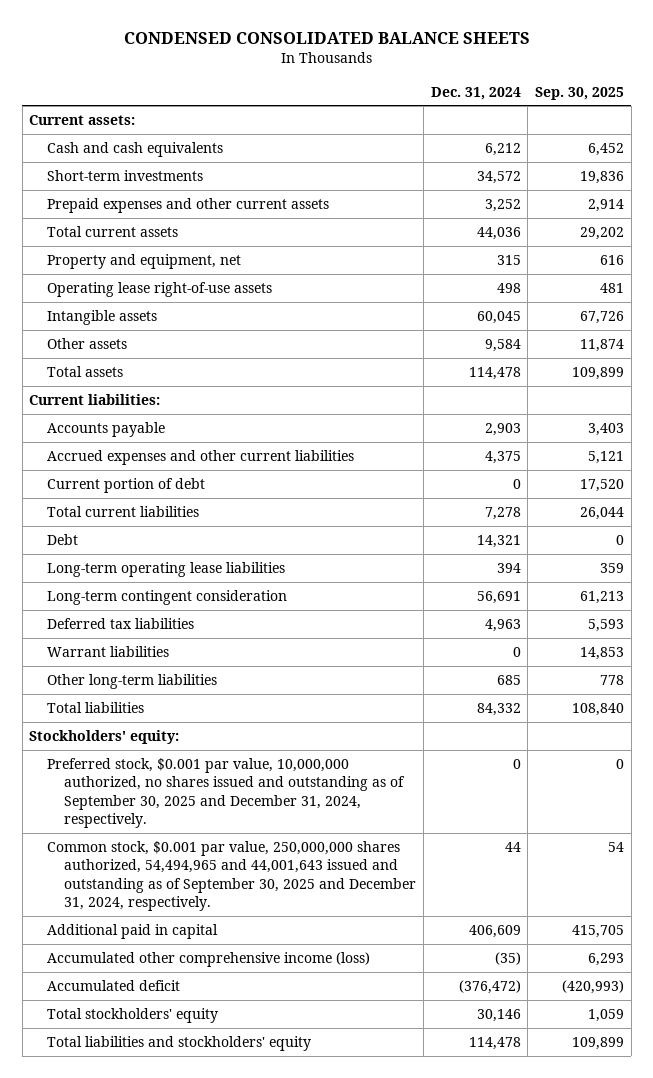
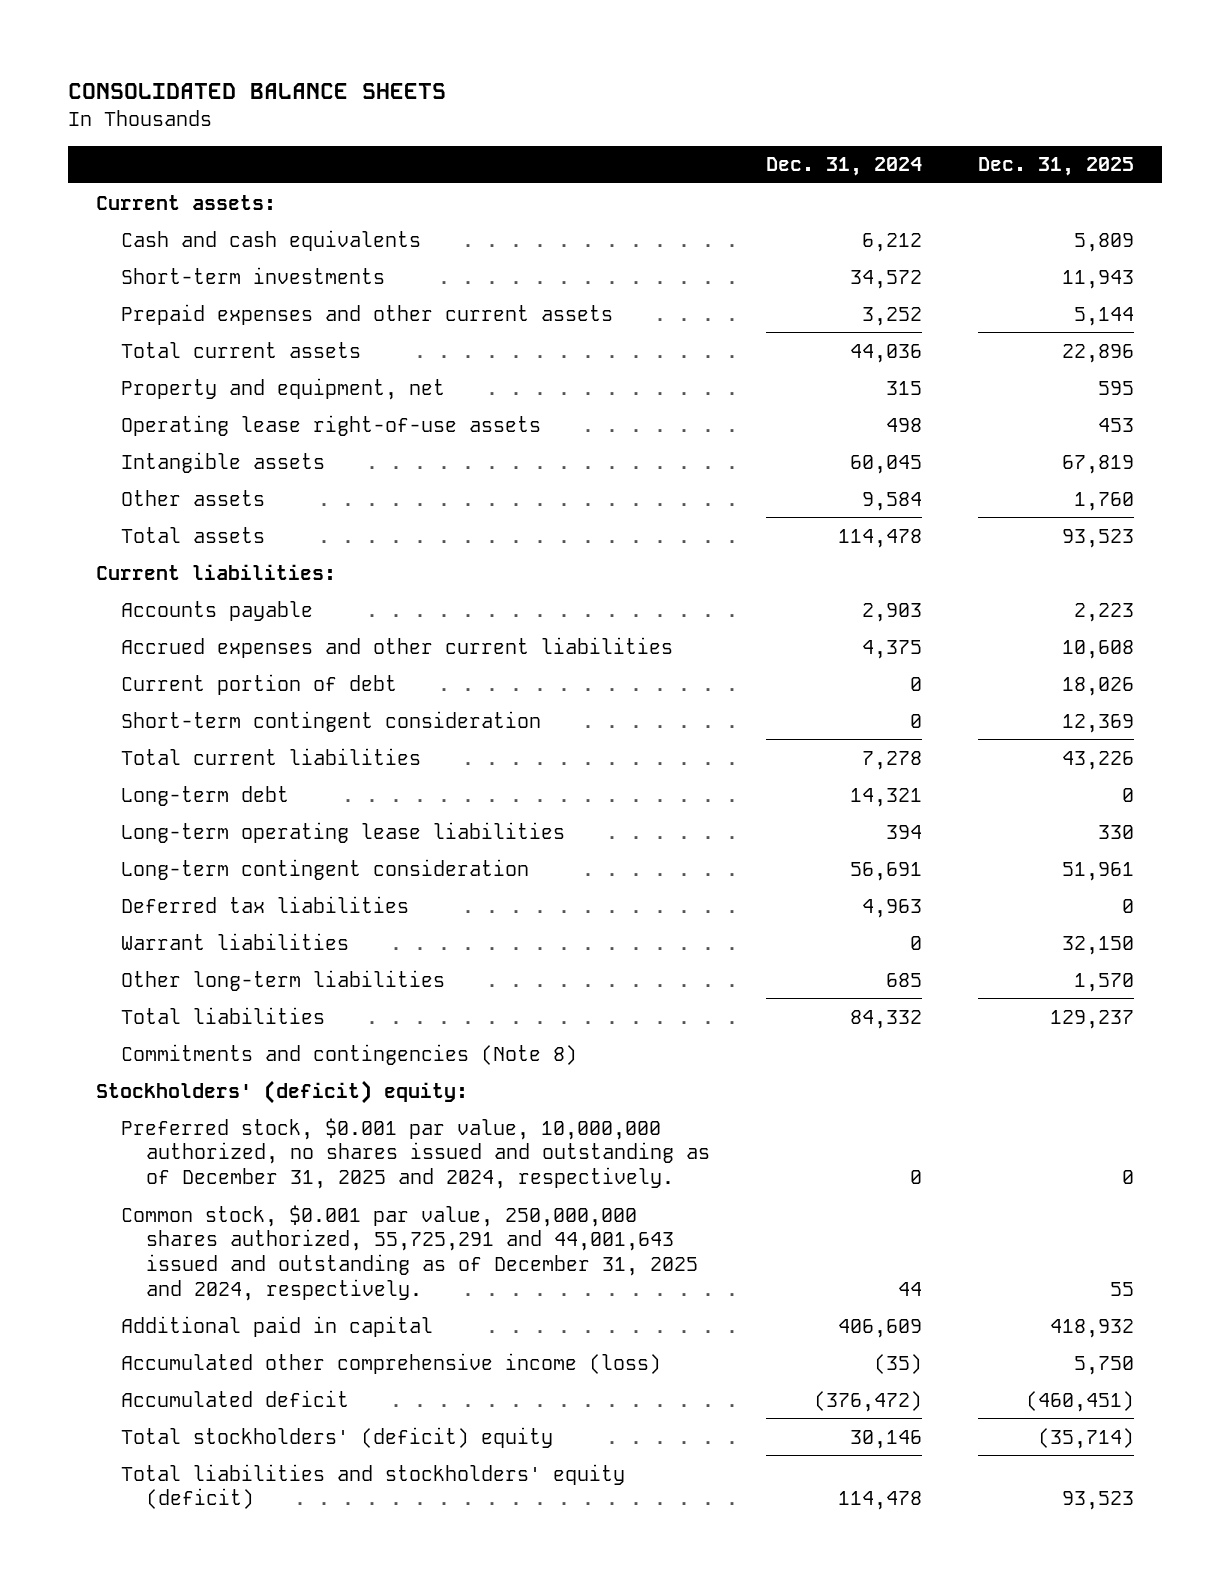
- CONDENSED CONSOLIDATED BALANCE SHEETS
+ CONSOLIDATED BALANCE SHEETS
- | Dec. 31, 2024 | Sep. 30, 2025
+ | Dec. 31, 2024 | Dec. 31, 2025
+ Short-term contingent consideration | 0 | 12,369
- Debt | 14,321 | 0
+ Long-term debt | 14,321 | 0
- Stockholders' equity:
- Preferred stock, $0.001 par value, 10,000,000 authorized, no shares issued and outstanding as of September 30, 2025 and December 31, 2024, respectively. | 0 | 0
- Common stock, $0.001 par value, 250,000,000 shares authorized, 54,494,965 and 44,001,643 issued and outstanding as of September 30, 2025 and December 31, 2024, respectively. | 44 | 54
+ Commitments and contingencies (Note 8)
+ Stockholders' (deficit) equity:
+ Preferred stock, $0.001 par value, 10,000,000 authorized, no shares issued and outstanding as of December 31, 2025 and 2024, respectively. | 0 | 0
+ Common stock, $0.001 par value, 250,000,000 shares authorized, 55,725,291 and 44,001,643 issued and outstanding as of December 31, 2025 and 2024, respectively. | 44 | 55
- Total stockholders' equity | 30,146 | 1,059
- Total liabilities and stockholders' equity | 114,478 | 109,899
+ Total stockholders' (deficit) equity | 30,146 | (35,714)
+ Total liabilities and stockholders' equity (deficit) | 114,478 | 93,523

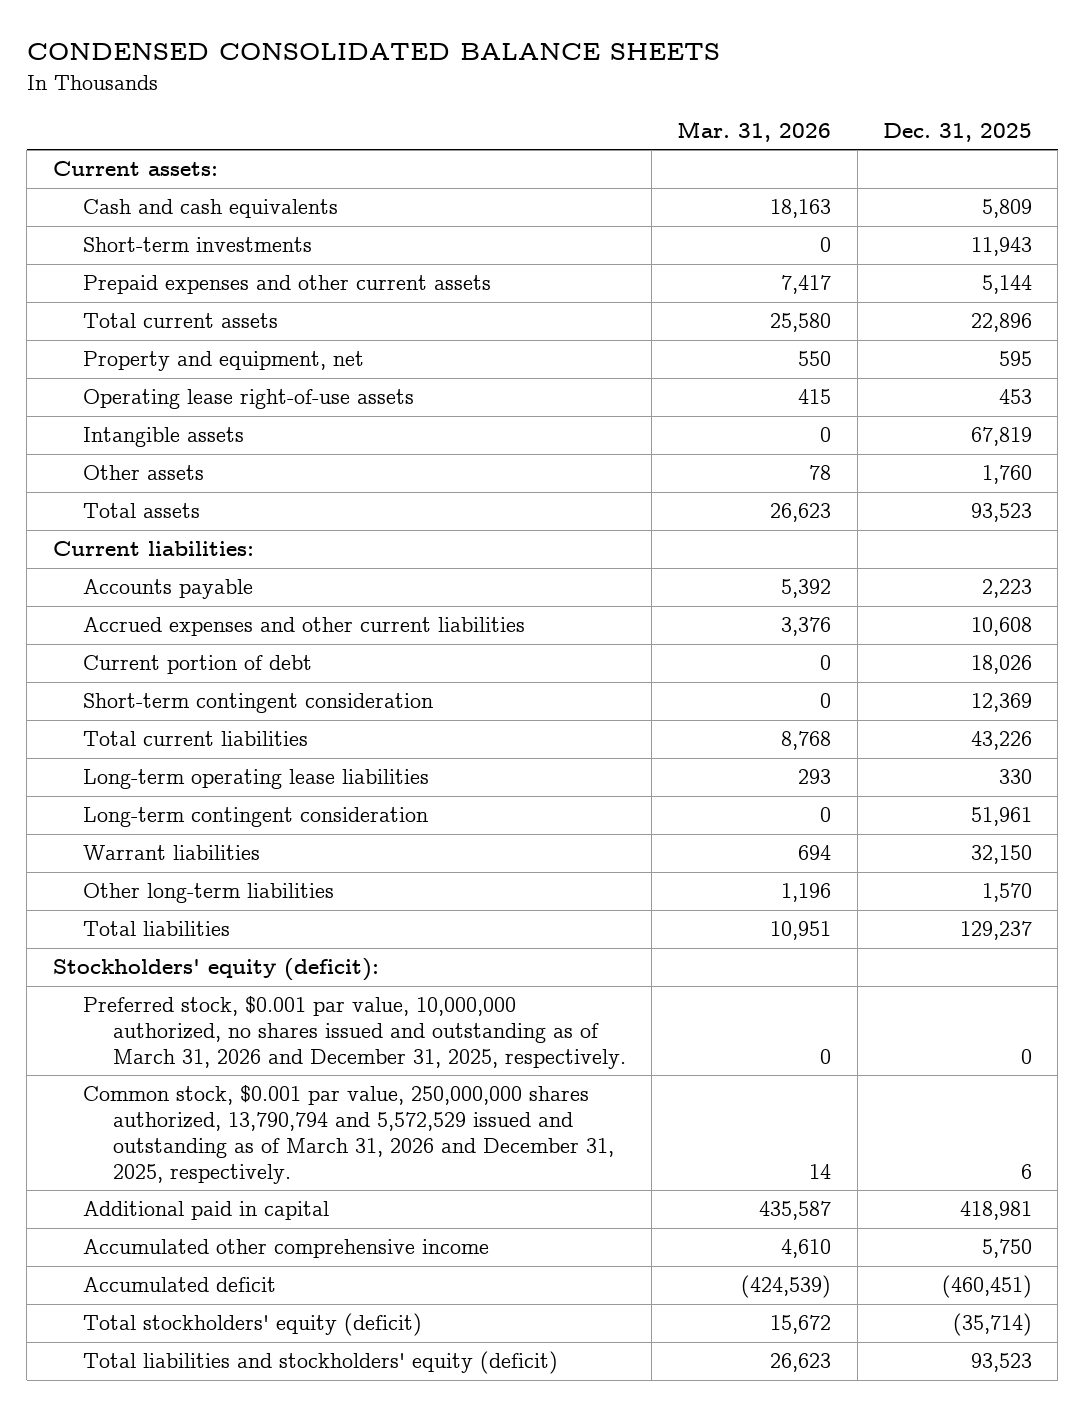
- CONSOLIDATED BALANCE SHEETS
+ CONDENSED CONSOLIDATED BALANCE SHEETS
- | Dec. 31, 2024 | Dec. 31, 2025
+ | Mar. 31, 2026 | Dec. 31, 2025
- Long-term debt | 14,321 | 0
- Deferred tax liabilities | 4,963 | 0
- Commitments and contingencies (Note 8)
- Stockholders' (deficit) equity:
- Preferred stock, $0.001 par value, 10,000,000 authorized, no shares issued and outstanding as of December 31, 2025 and 2024, respectively. | 0 | 0
- Common stock, $0.001 par value, 250,000,000 shares authorized, 55,725,291 and 44,001,643 issued and outstanding as of December 31, 2025 and 2024, respectively. | 44 | 55
- Additional paid in capital | 406,609 | 418,932
- Accumulated other comprehensive income (loss) | (35) | 5,750
+ Stockholders' equity (deficit):
+ Preferred stock, $0.001 par value, 10,000,000 authorized, no shares issued and outstanding as of March 31, 2026 and December 31, 2025, respectively. | 0 | 0
+ Common stock, $0.001 par value, 250,000,000 shares authorized, 13,790,794 and 5,572,529 issued and outstanding as of March 31, 2026 and December 31, 2025, respectively. | 14 | 6
+ Additional paid in capital | 435,587 | 418,981
+ Accumulated other comprehensive income | 4,610 | 5,750
- Total stockholders' (deficit) equity | 30,146 | (35,714)
+ Total stockholders' equity (deficit) | 15,672 | (35,714)

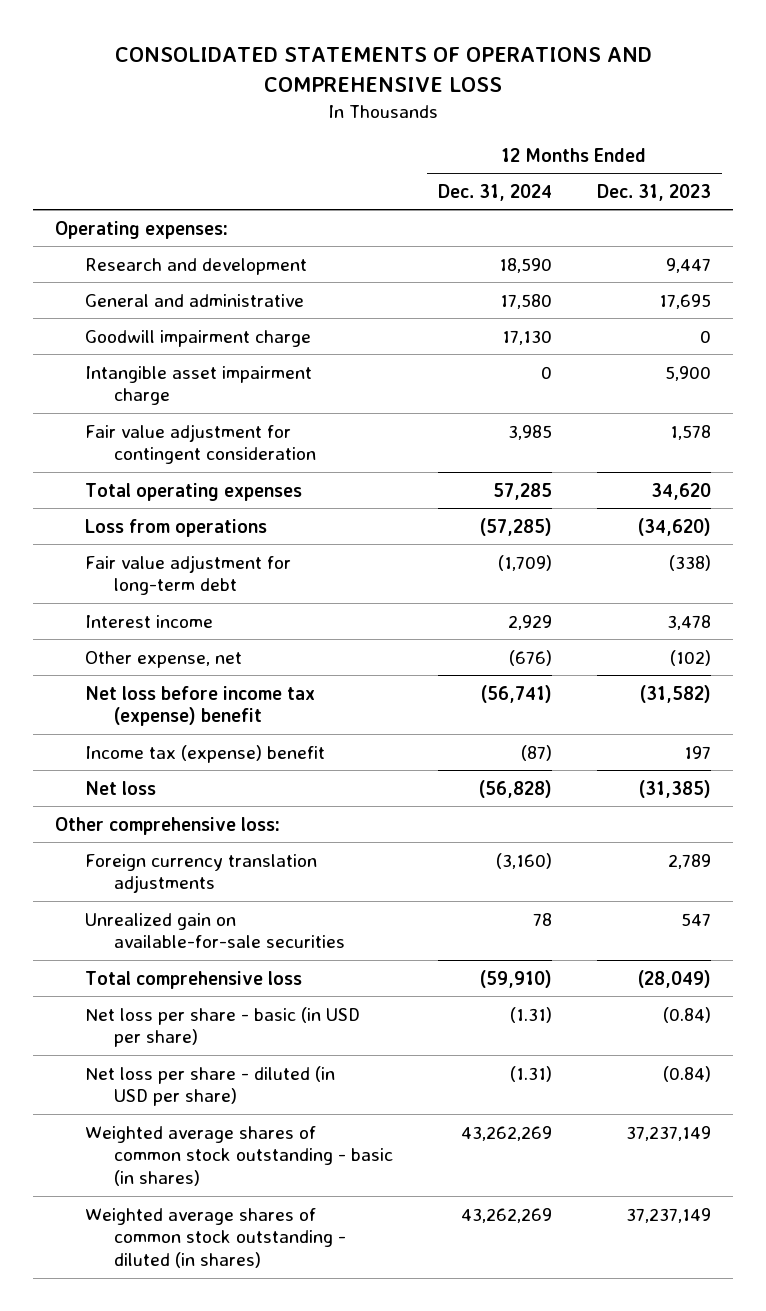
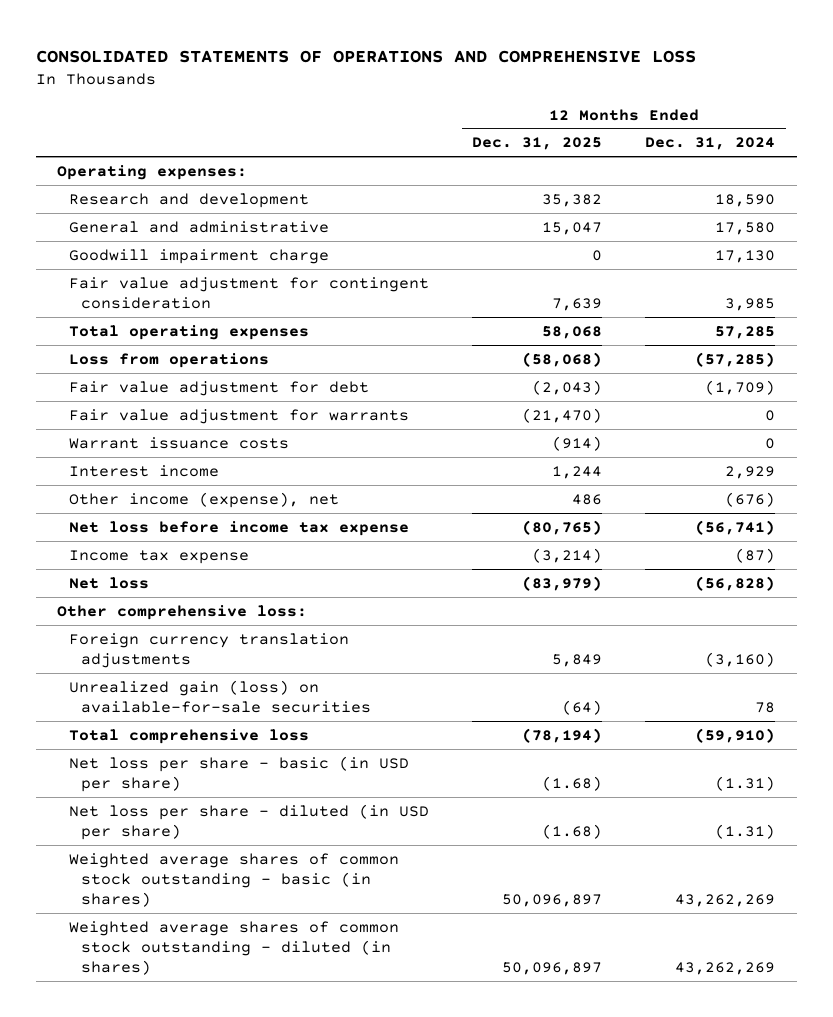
- | 12 Months Ended Dec. 31, 2024 | 12 Months Ended Dec. 31, 2023
+ | 12 Months Ended Dec. 31, 2025 | 12 Months Ended Dec. 31, 2024
- Intangible asset impairment charge | 0 | 5,900
- Fair value adjustment for long-term debt | (1,709) | (338)
+ Fair value adjustment for debt | (2,043) | (1,709)
+ Fair value adjustment for warrants | (21,470) | 0
+ Warrant issuance costs | (914) | 0
- Other expense, net | (676) | (102)
- Net loss before income tax (expense) benefit | (56,741) | (31,582)
- Income tax (expense) benefit | (87) | 197
+ Other income (expense), net | 486 | (676)
+ Net loss before income tax expense | (80,765) | (56,741)
+ Income tax expense | (3,214) | (87)
- Unrealized gain on available-for-sale securities | 78 | 547
+ Unrealized gain (loss) on available-for-sale securities | (64) | 78

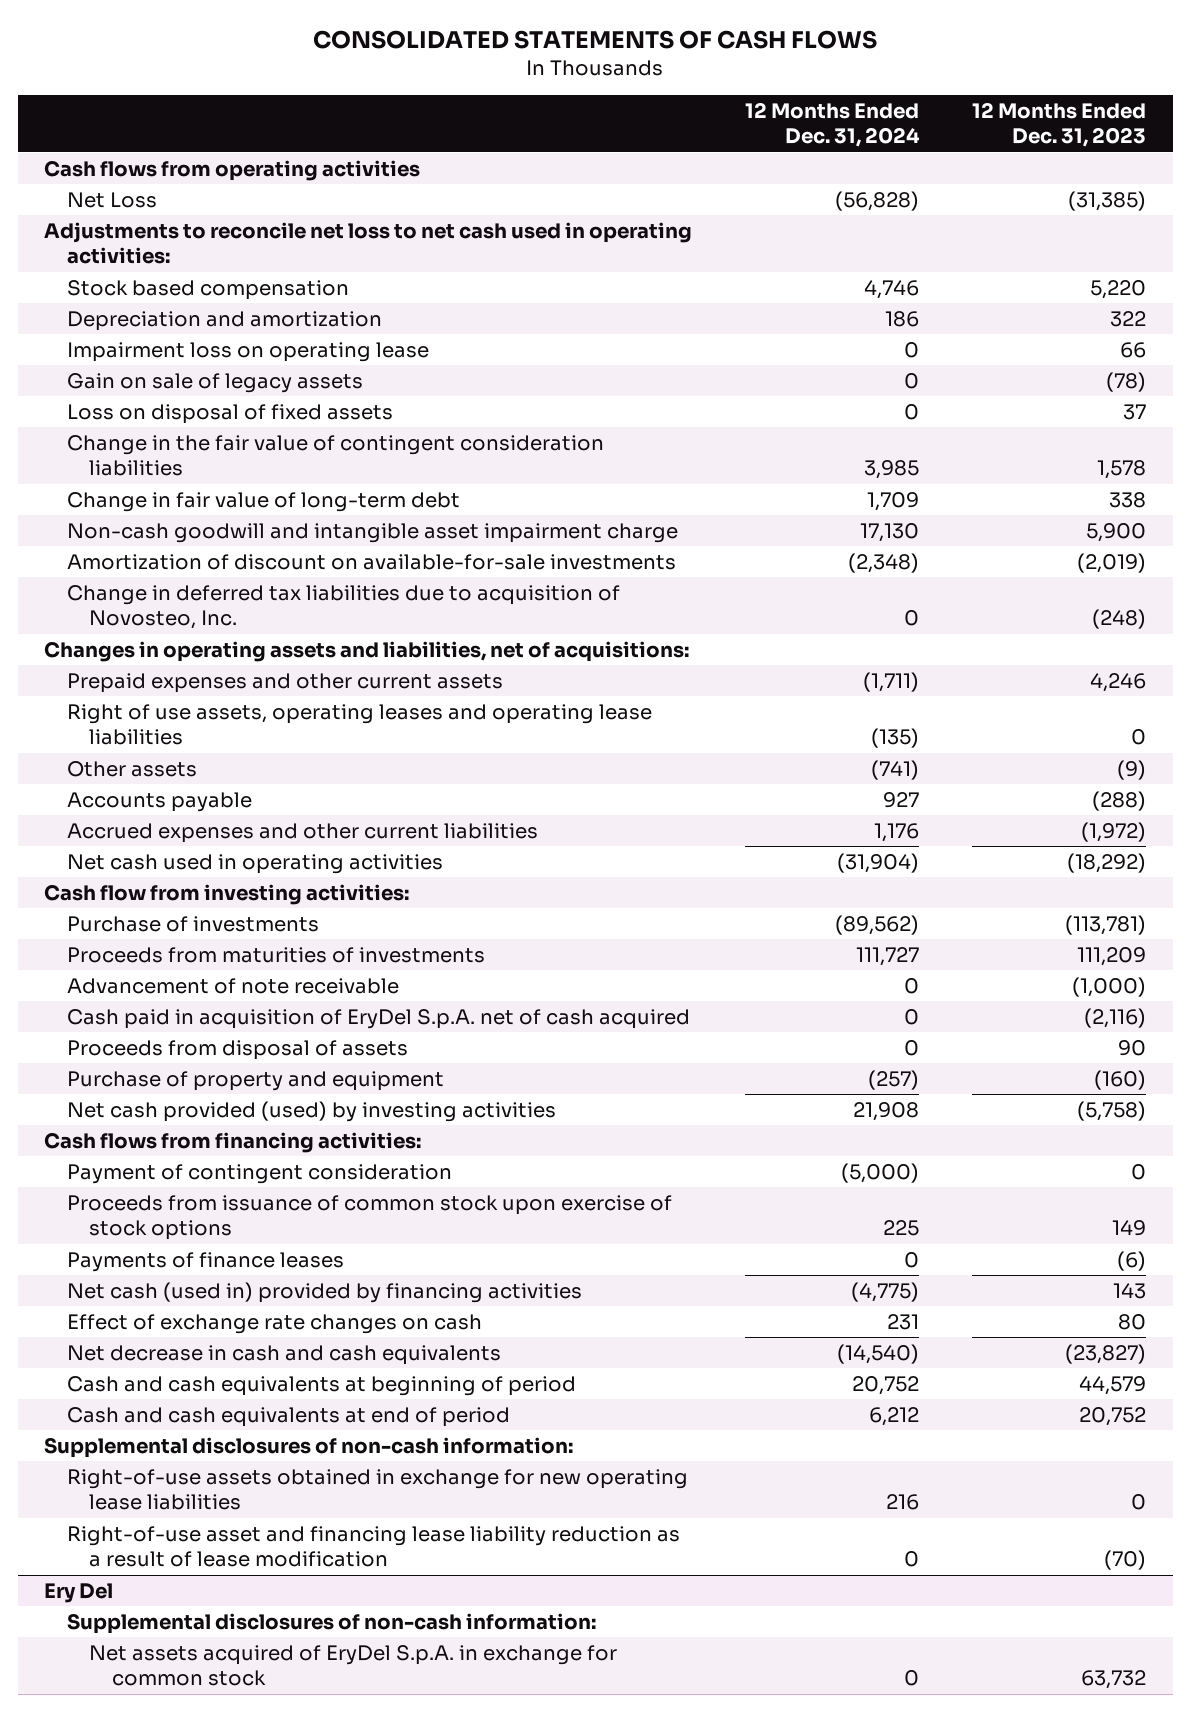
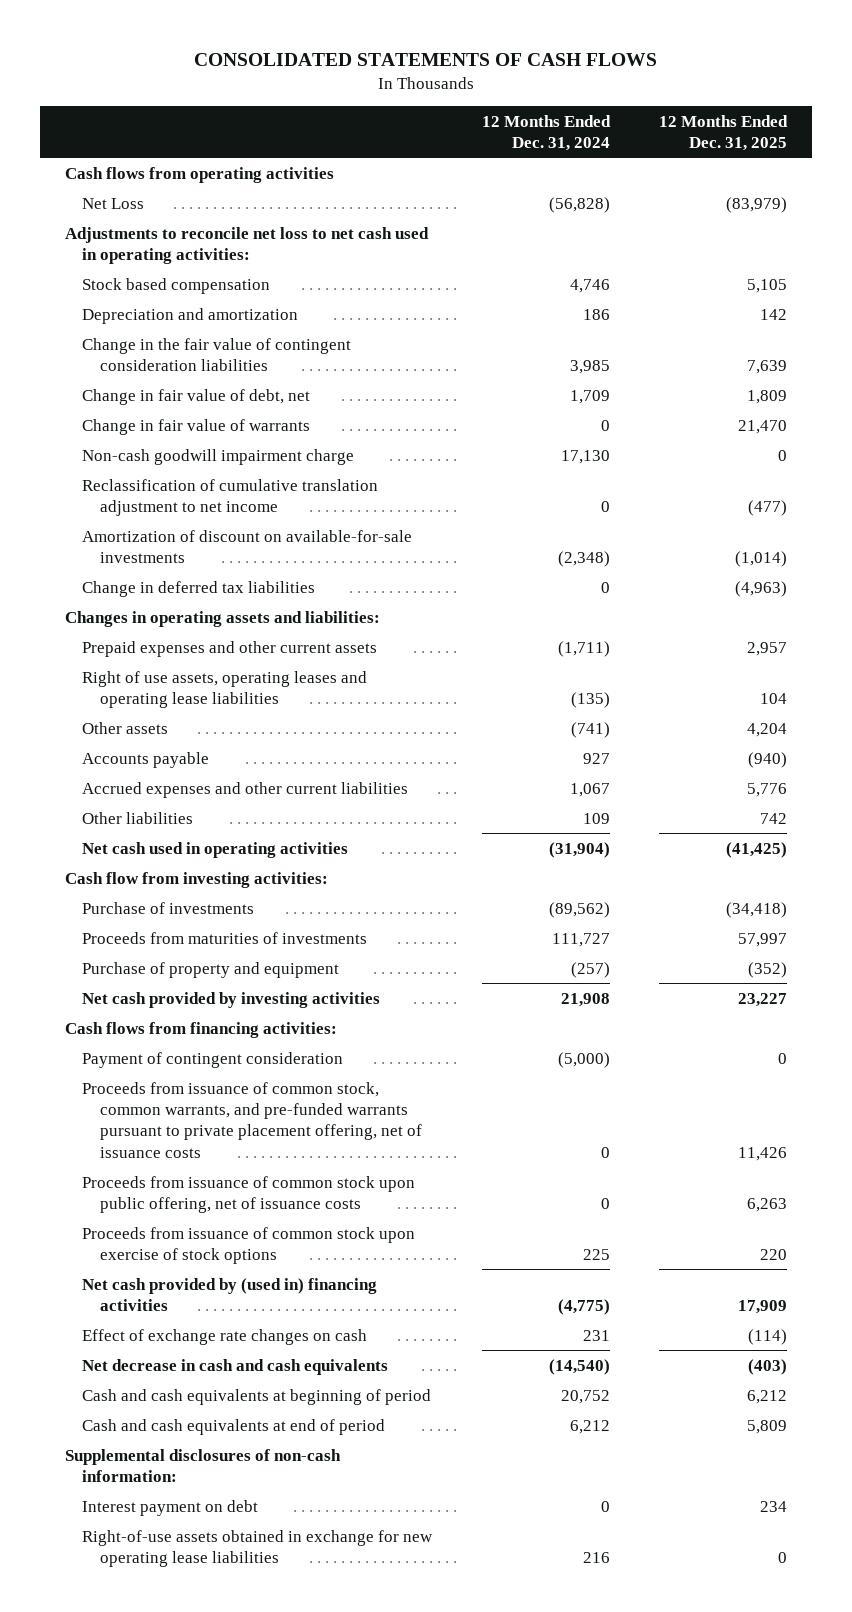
- | 12 Months Ended Dec. 31, 2024 | 12 Months Ended Dec. 31, 2023
+ | 12 Months Ended Dec. 31, 2024 | 12 Months Ended Dec. 31, 2025
- Impairment loss on operating lease | 0 | 66
- Gain on sale of legacy assets | 0 | (78)
- Loss on disposal of fixed assets | 0 | 37
- Change in fair value of long-term debt | 1,709 | 338
- Non-cash goodwill and intangible asset impairment charge | 17,130 | 5,900
+ Change in fair value of debt, net | 1,709 | 1,809
+ Change in fair value of warrants | 0 | 21,470
+ Non-cash goodwill impairment charge | 17,130 | 0
+ Reclassification of cumulative translation adjustment to net income | 0 | (477)
- Change in deferred tax liabilities due to acquisition of Novosteo, Inc. | 0 | (248)
- Changes in operating assets and liabilities, net of acquisitions:
+ Change in deferred tax liabilities | 0 | (4,963)
+ Changes in operating assets and liabilities:
- Accrued expenses and other current liabilities | 1,176 | (1,972)
+ Accrued expenses and other current liabilities | 1,067 | 5,776
+ Other liabilities | 109 | 742
- Advancement of note receivable | 0 | (1,000)
- Cash paid in acquisition of EryDel S.p.A. net of cash acquired | 0 | (2,116)
- Proceeds from disposal of assets | 0 | 90
- Net cash provided (used) by investing activities | 21,908 | (5,758)
+ Net cash provided by investing activities | 21,908 | 23,227
+ Proceeds from issuance of common stock, common warrants, and pre-funded warrants pursuant to private placement offering, net of issuance costs | 0 | 11,426
+ Proceeds from issuance of common stock upon public offering, net of issuance costs | 0 | 6,263
- Payments of finance leases | 0 | (6)
- Net cash (used in) provided by financing activities | (4,775) | 143
+ Net cash provided by (used in) financing activities | (4,775) | 17,909
+ Interest payment on debt | 0 | 234
- Right-of-use asset and financing lease liability reduction as a result of lease modification | 0 | (70)
- Ery Del
- Supplemental disclosures of non-cash information:
- Net assets acquired of EryDel S.p.A. in exchange for common stock | 0 | 63,732

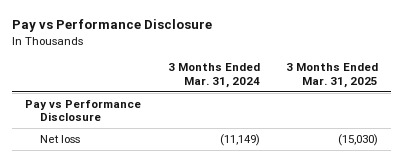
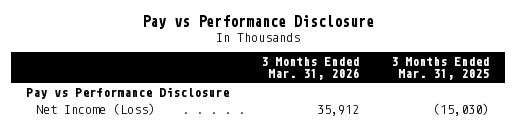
- | 3 Months Ended Mar. 31, 2024 | 3 Months Ended Mar. 31, 2025
+ | 3 Months Ended Mar. 31, 2026 | 3 Months Ended Mar. 31, 2025
- Net loss | (11,149) | (15,030)
+ Net Income (Loss) | 35,912 | (15,030)

